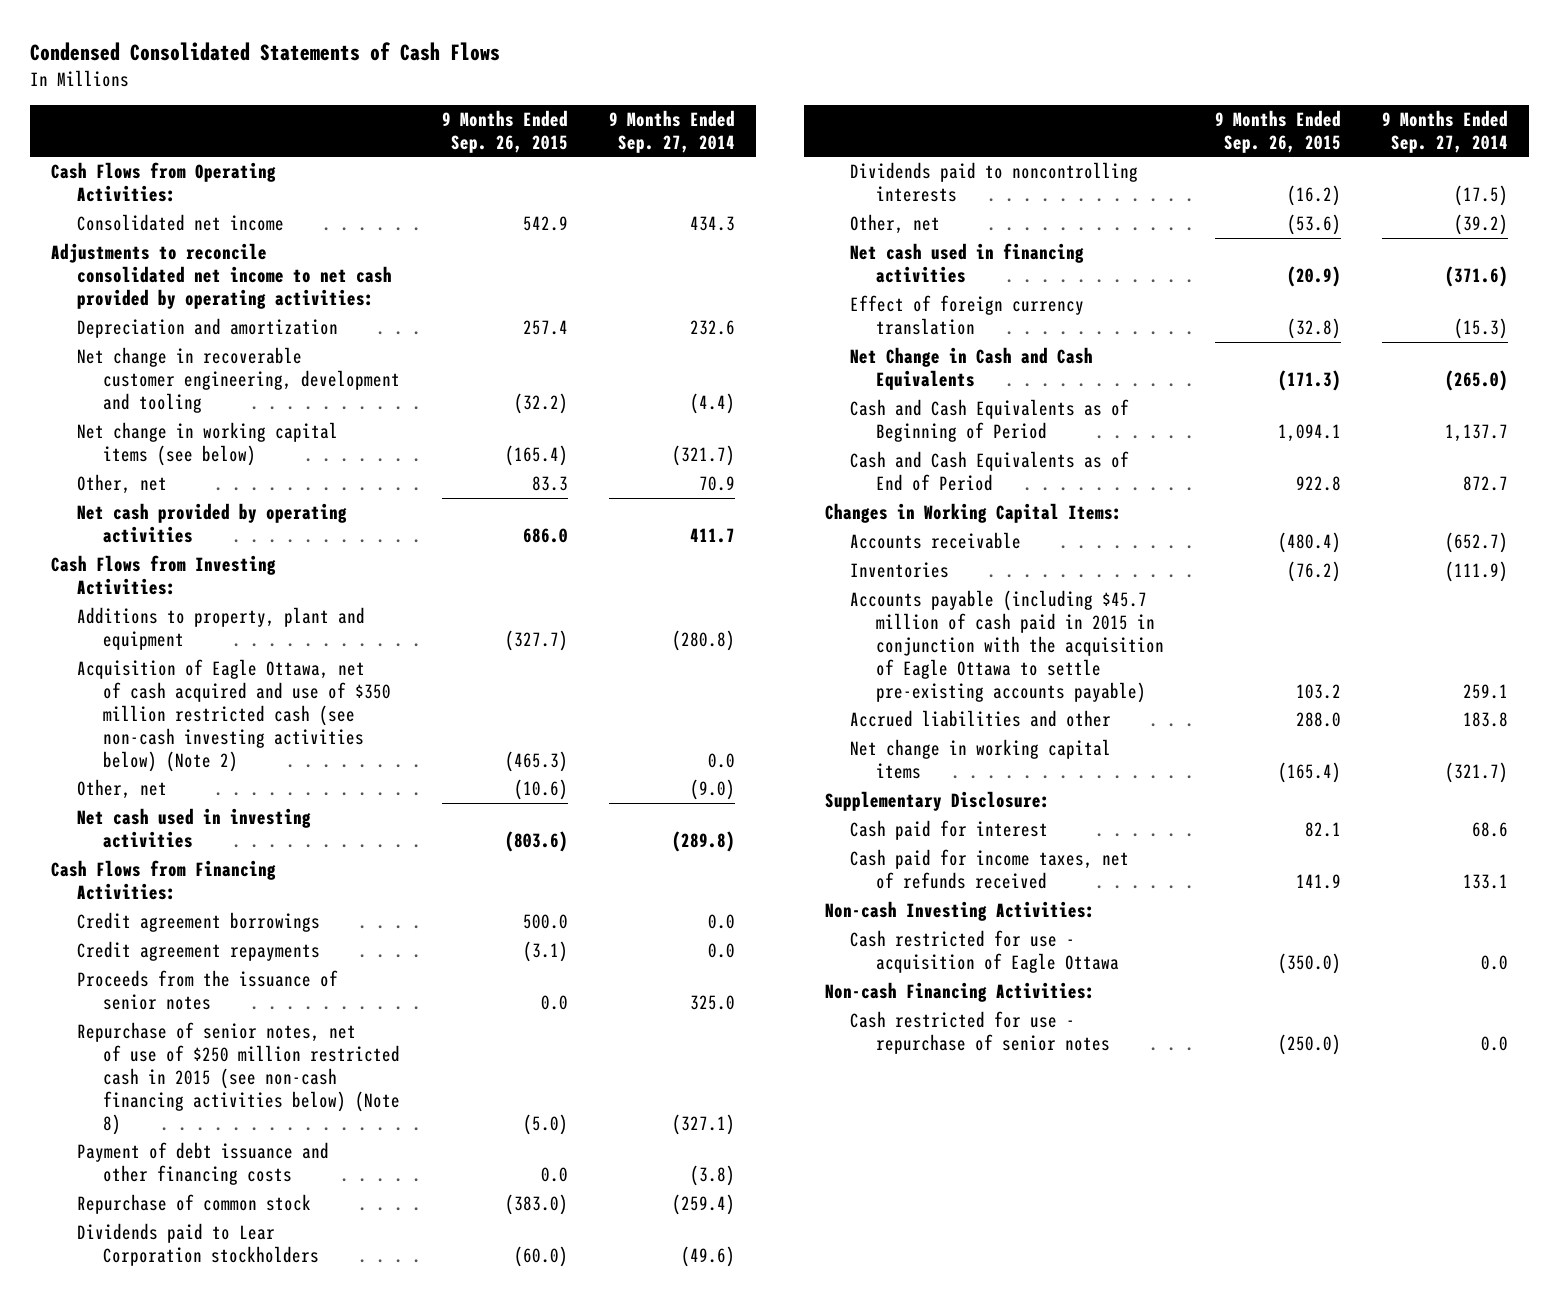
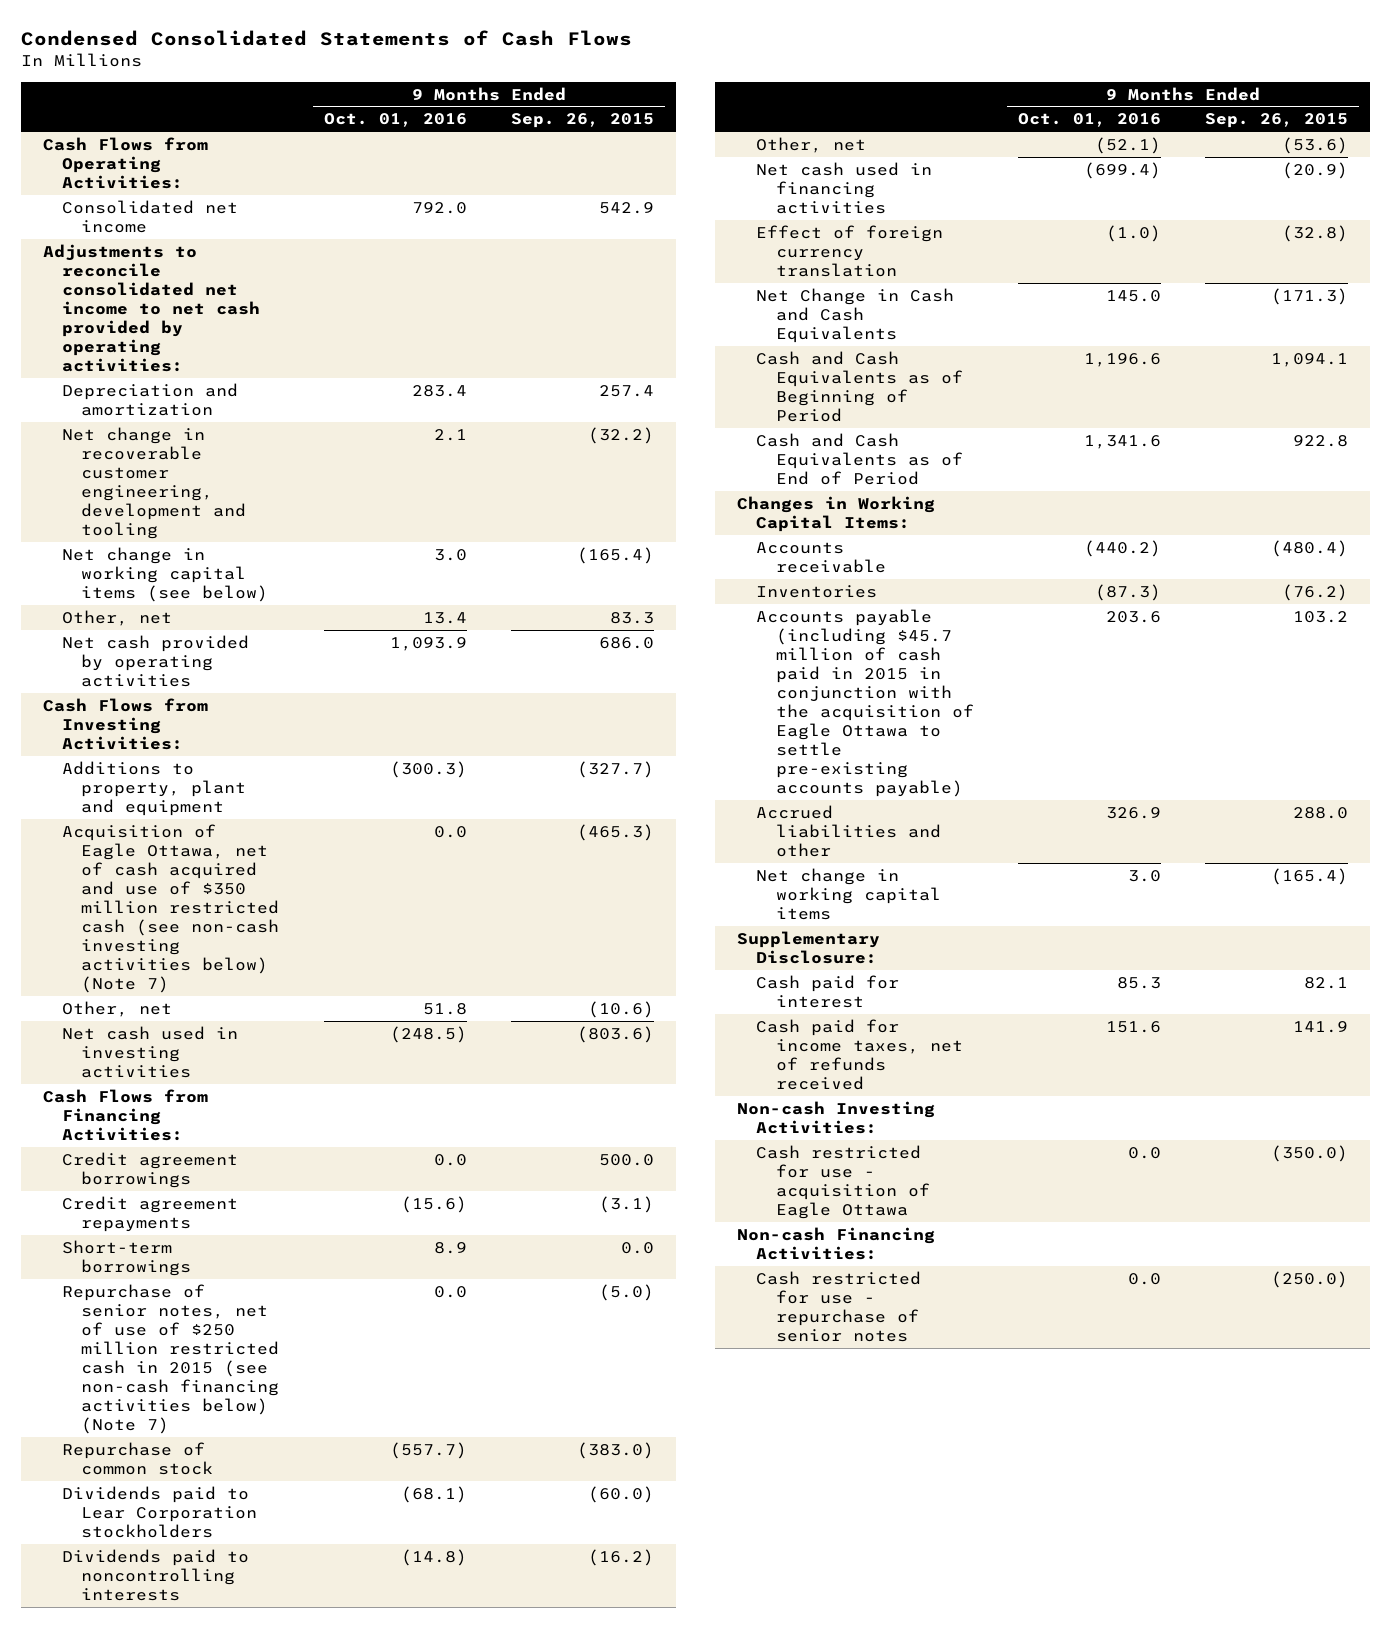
- | 9 Months Ended Sep. 26, 2015 | 9 Months Ended Sep. 27, 2014
+ | 9 Months Ended Oct. 01, 2016 | 9 Months Ended Sep. 26, 2015
- Acquisition of Eagle Ottawa, net of cash acquired and use of $350 million restricted cash (see non-cash investing activities below) (Note 2) | (465.3) | 0.0
+ Acquisition of Eagle Ottawa, net of cash acquired and use of $350 million restricted cash (see non-cash investing activities below) (Note 7) | 0.0 | (465.3)
- Proceeds from the issuance of senior notes | 0.0 | 325.0
- Repurchase of senior notes, net of use of $250 million restricted cash in 2015 (see non-cash financing activities below) (Note 8) | (5.0) | (327.1)
- Payment of debt issuance and other financing costs | 0.0 | (3.8)
+ Short-term borrowings | 8.9 | 0.0
+ Repurchase of senior notes, net of use of $250 million restricted cash in 2015 (see non-cash financing activities below) (Note 7) | 0.0 | (5.0)

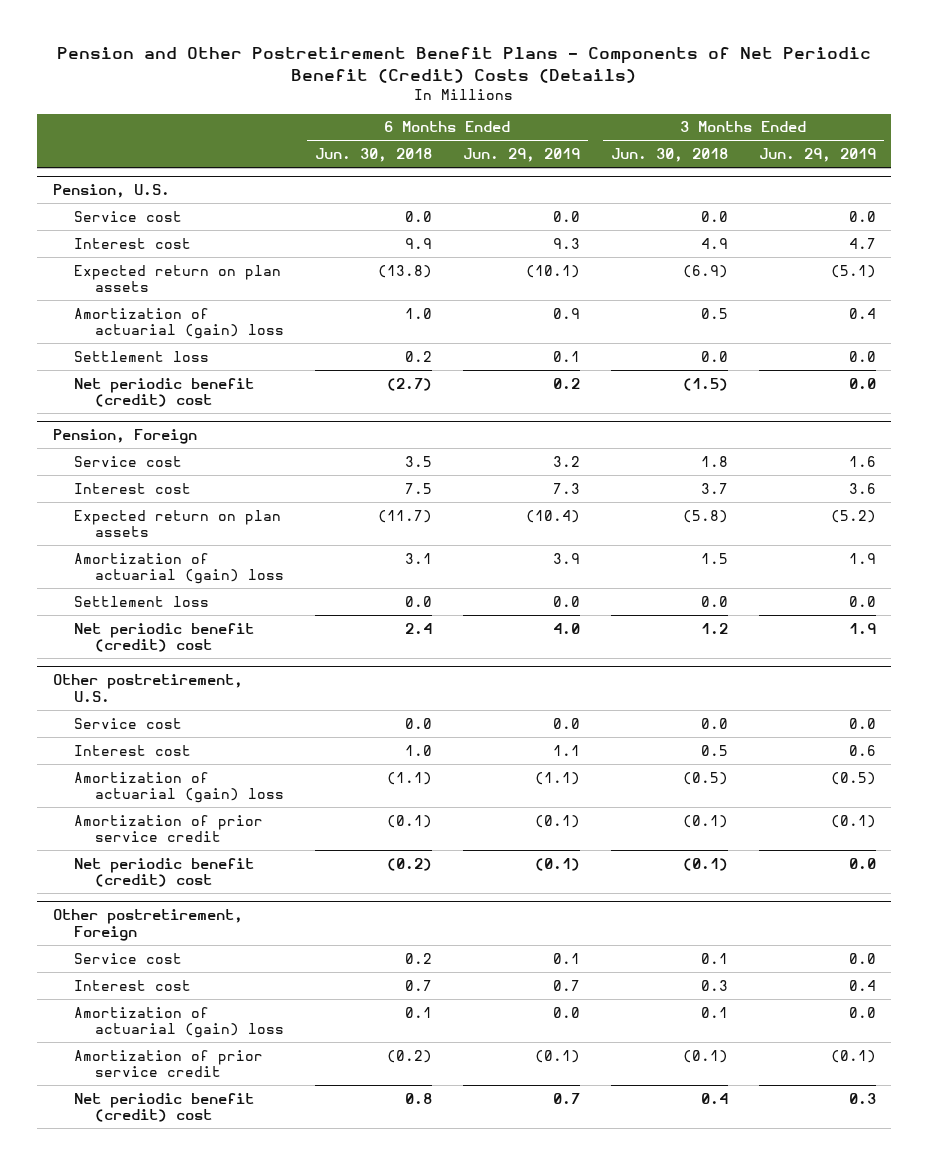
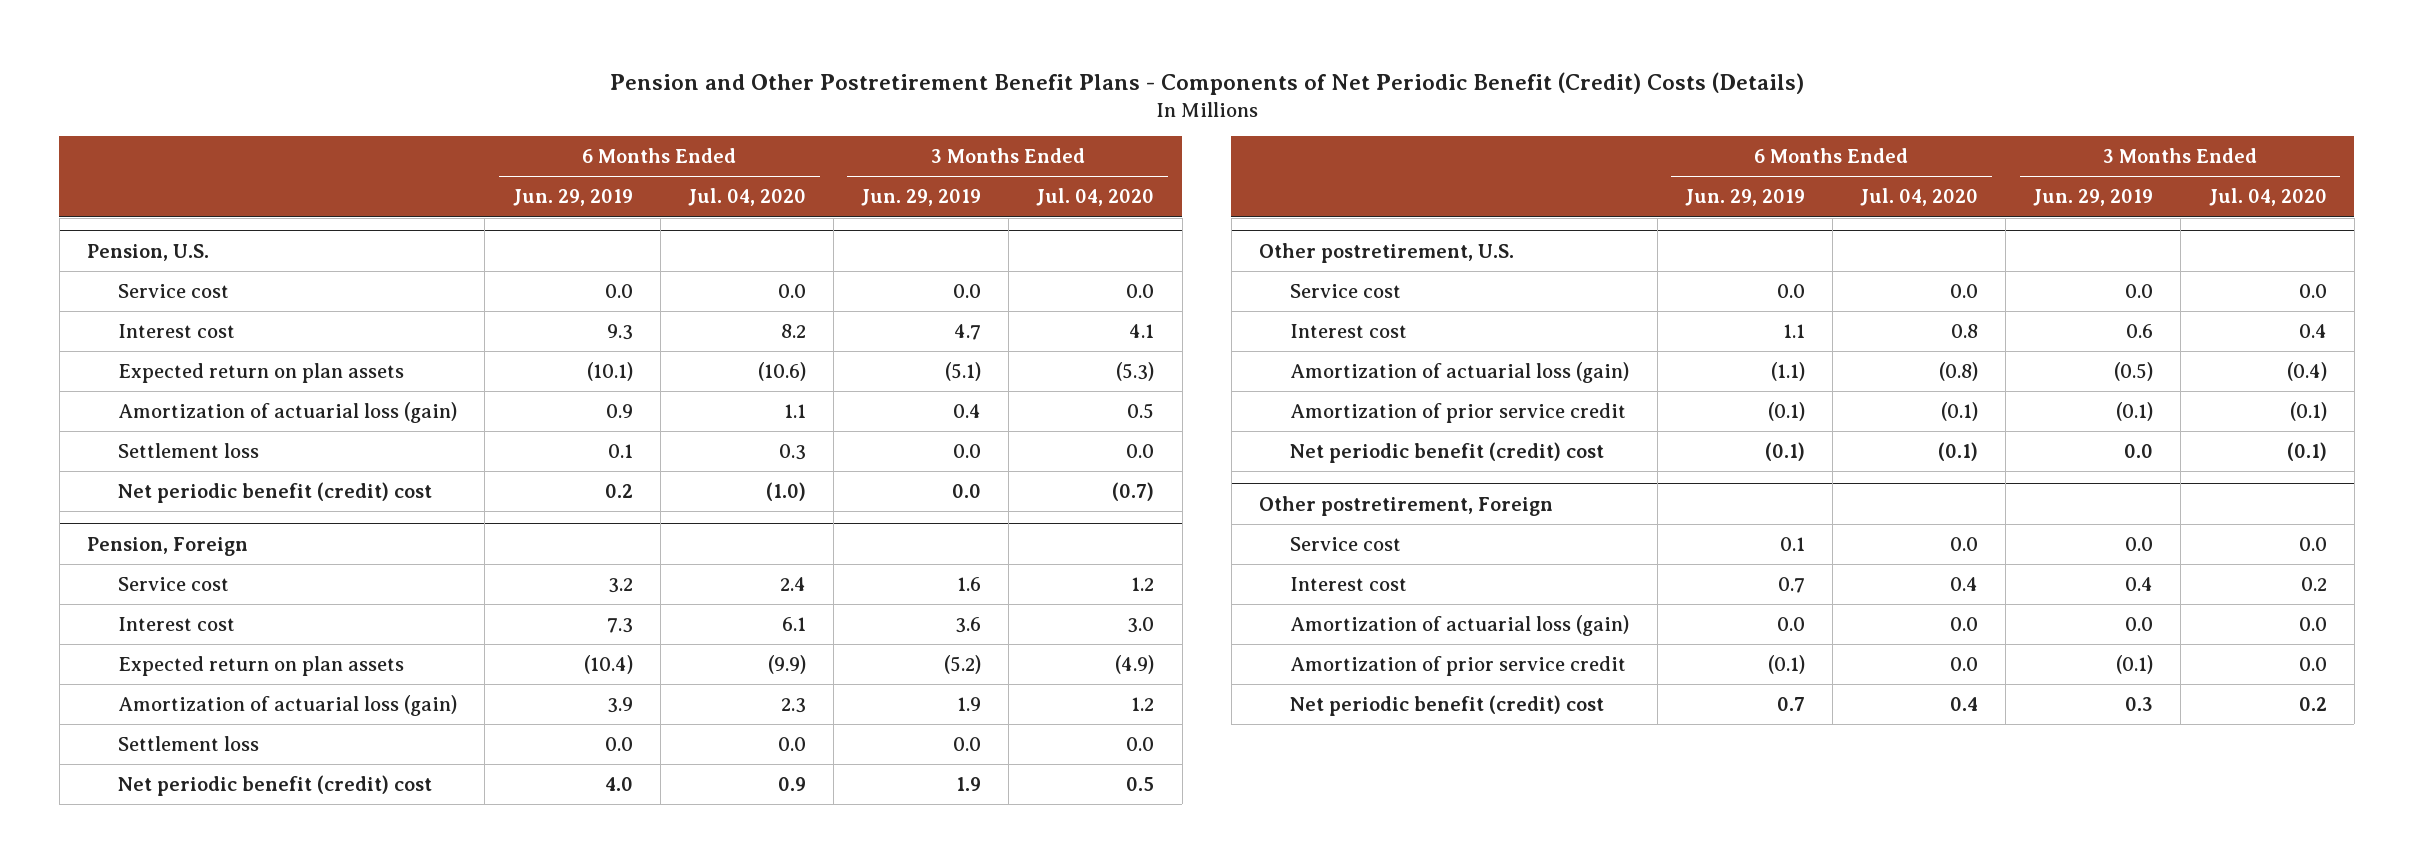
- | 6 Months Ended Jun. 30, 2018 | 6 Months Ended Jun. 29, 2019 | 3 Months Ended Jun. 30, 2018 | 3 Months Ended Jun. 29, 2019
+ | 6 Months Ended Jun. 29, 2019 | 6 Months Ended Jul. 04, 2020 | 3 Months Ended Jun. 29, 2019 | 3 Months Ended Jul. 04, 2020
@ Pension, U.S.
- Amortization of actuarial (gain) loss | 1.0 | 0.9 | 0.5 | 0.4
+ Amortization of actuarial loss (gain) | 0.9 | 1.1 | 0.4 | 0.5
@ Pension, Foreign
- Amortization of actuarial (gain) loss | 3.1 | 3.9 | 1.5 | 1.9
+ Amortization of actuarial loss (gain) | 3.9 | 2.3 | 1.9 | 1.2
@ Other postretirement, U.S.
- Amortization of actuarial (gain) loss | (1.1) | (1.1) | (0.5) | (0.5)
+ Amortization of actuarial loss (gain) | (1.1) | (0.8) | (0.5) | (0.4)
@ Other postretirement, Foreign
- Amortization of actuarial (gain) loss | 0.1 | 0.0 | 0.1 | 0.0
+ Amortization of actuarial loss (gain) | 0.0 | 0.0 | 0.0 | 0.0

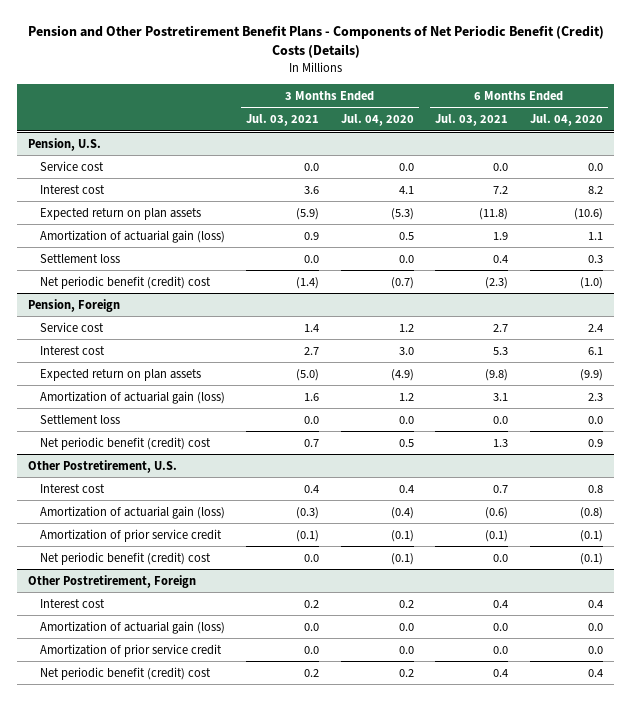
- | 6 Months Ended Jun. 29, 2019 | 6 Months Ended Jul. 04, 2020 | 3 Months Ended Jun. 29, 2019 | 3 Months Ended Jul. 04, 2020
+ | 3 Months Ended Jul. 03, 2021 | 3 Months Ended Jul. 04, 2020 | 6 Months Ended Jul. 03, 2021 | 6 Months Ended Jul. 04, 2020
@ Pension, U.S.
- Amortization of actuarial loss (gain) | 0.9 | 1.1 | 0.4 | 0.5
+ Amortization of actuarial gain (loss) | 0.9 | 0.5 | 1.9 | 1.1
@ Pension, Foreign
- Amortization of actuarial loss (gain) | 3.9 | 2.3 | 1.9 | 1.2
+ Amortization of actuarial gain (loss) | 1.6 | 1.2 | 3.1 | 2.3
- Other postretirement, U.S.
- Service cost | 0.0 | 0.0 | 0.0 | 0.0
+ Other Postretirement, U.S.
- Amortization of actuarial loss (gain) | (1.1) | (0.8) | (0.5) | (0.4)
+ Amortization of actuarial gain (loss) | (0.3) | (0.4) | (0.6) | (0.8)
- Other postretirement, Foreign
- Service cost | 0.1 | 0.0 | 0.0 | 0.0
+ Other Postretirement, Foreign
- Amortization of actuarial loss (gain) | 0.0 | 0.0 | 0.0 | 0.0
+ Amortization of actuarial gain (loss) | 0.0 | 0.0 | 0.0 | 0.0

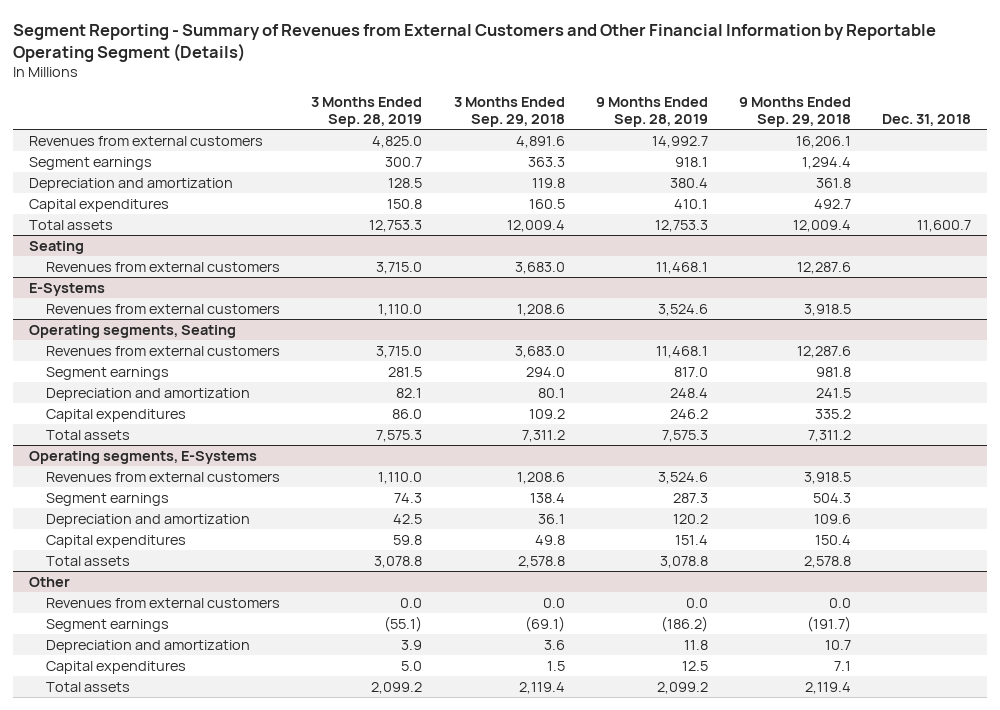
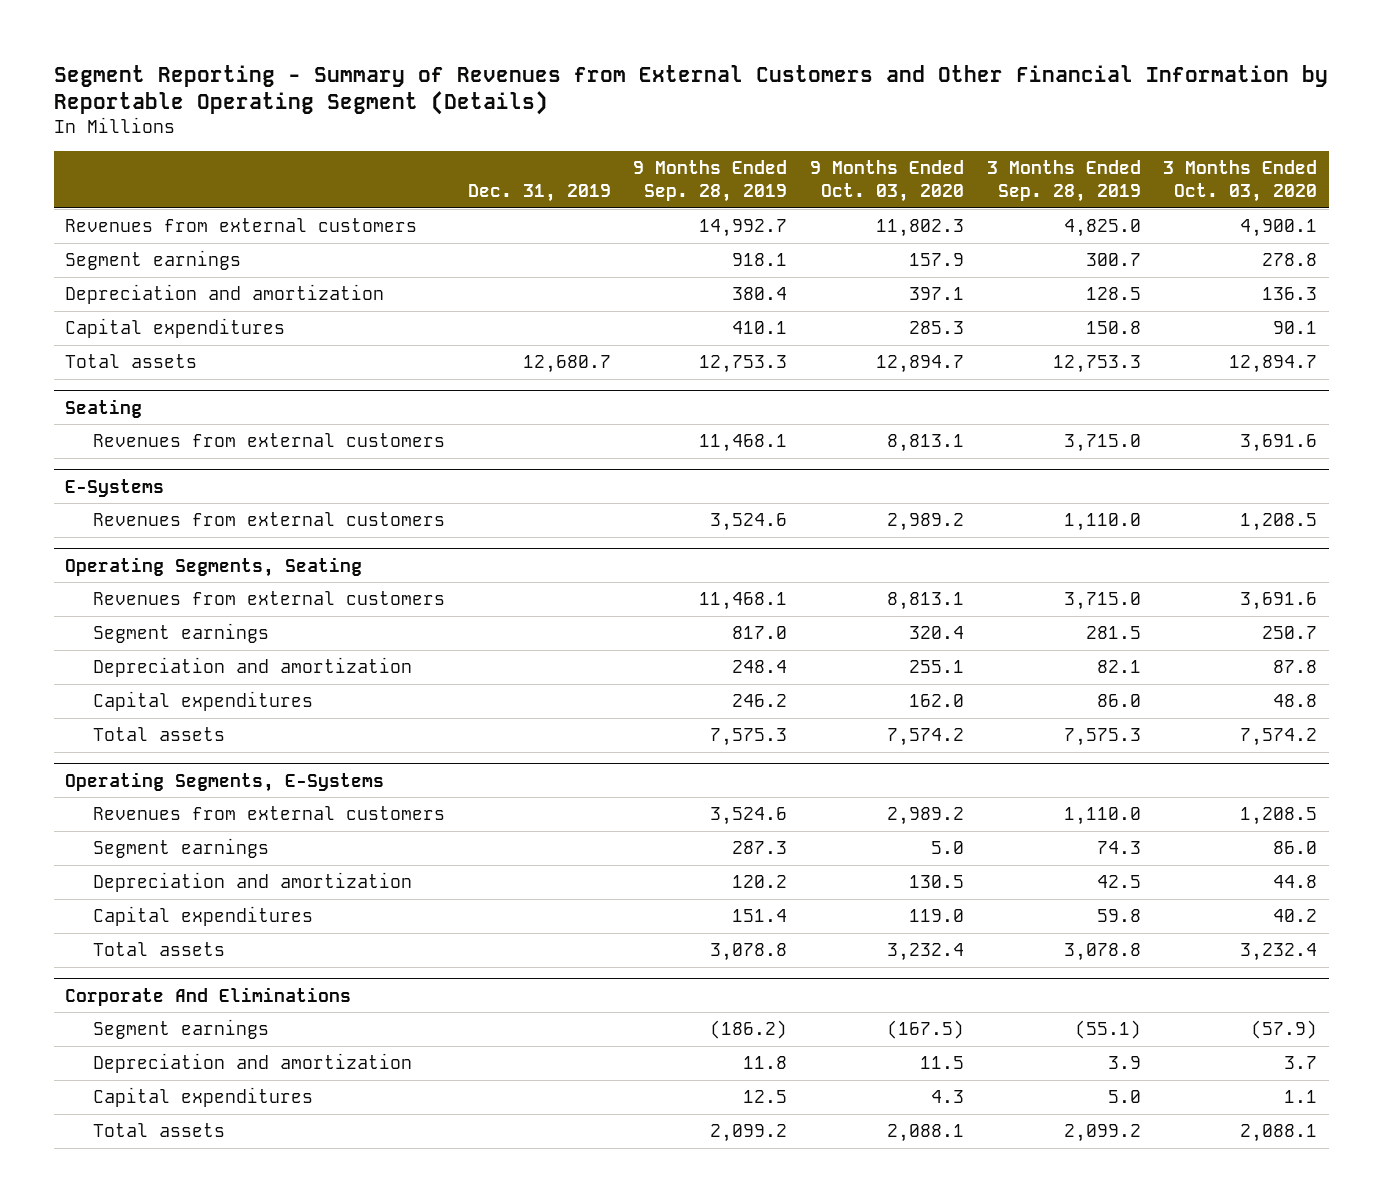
- | 3 Months Ended Sep. 28, 2019 | 3 Months Ended Sep. 29, 2018 | 9 Months Ended Sep. 28, 2019 | 9 Months Ended Sep. 29, 2018 | Dec. 31, 2018
+ | Dec. 31, 2019 | 9 Months Ended Sep. 28, 2019 | 9 Months Ended Oct. 03, 2020 | 3 Months Ended Sep. 28, 2019 | 3 Months Ended Oct. 03, 2020
- Operating segments, Seating
+ Operating Segments, Seating
- Operating segments, E-Systems
+ Operating Segments, E-Systems
- Other
- Revenues from external customers | 0.0 | 0.0 | 0.0 | 0.0 |
+ Corporate And Eliminations

